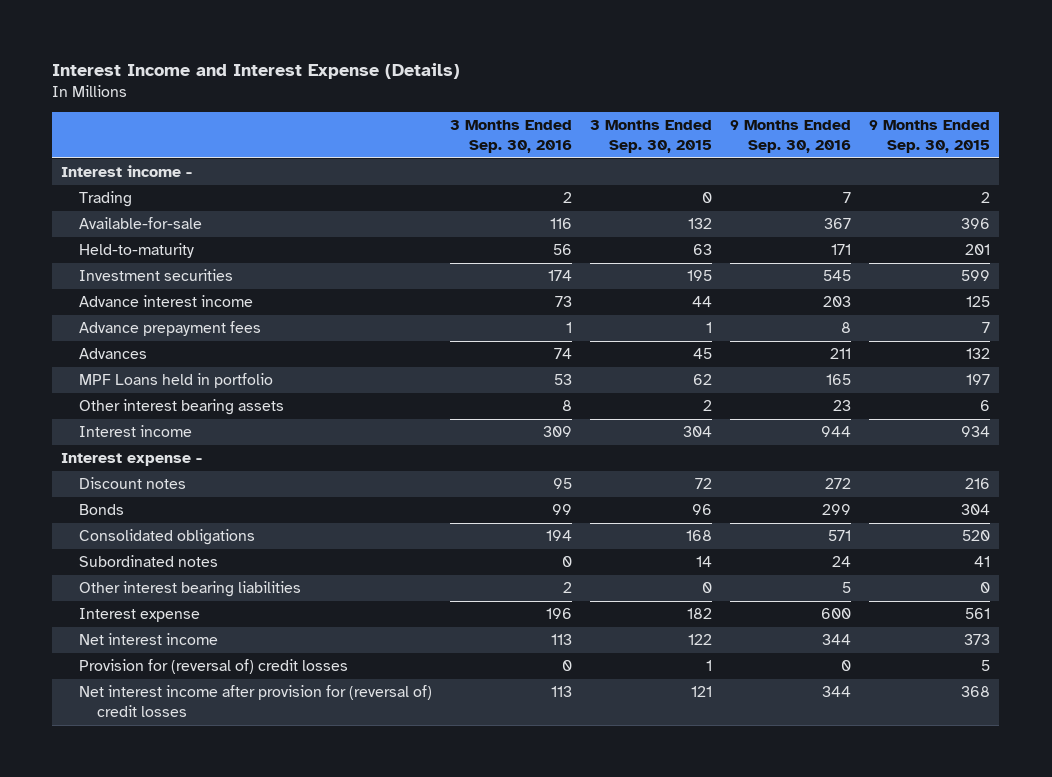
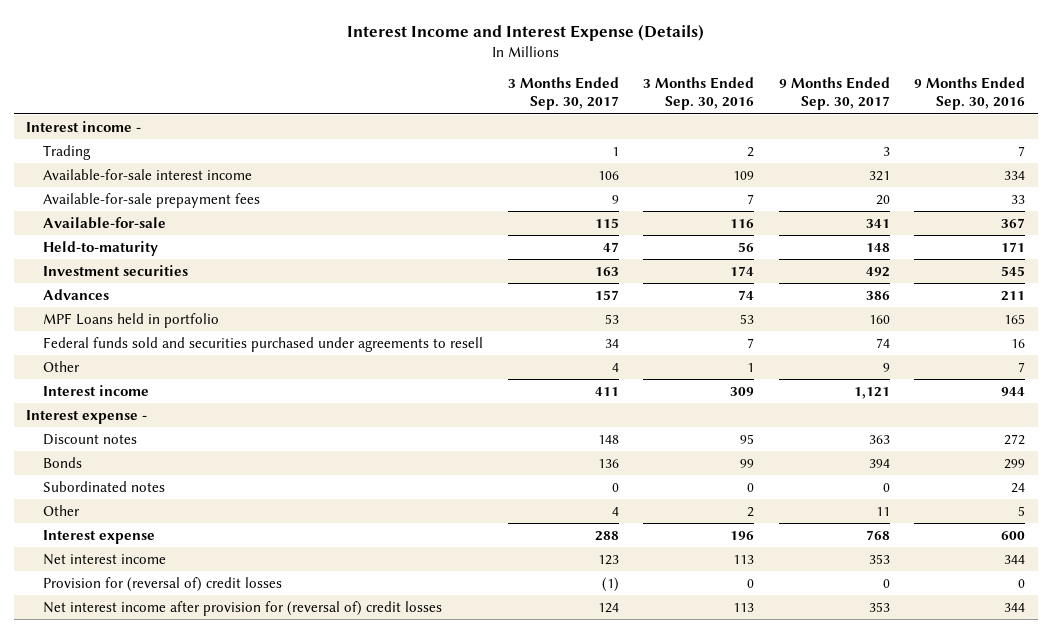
- | 3 Months Ended Sep. 30, 2016 | 3 Months Ended Sep. 30, 2015 | 9 Months Ended Sep. 30, 2016 | 9 Months Ended Sep. 30, 2015
+ | 3 Months Ended Sep. 30, 2017 | 3 Months Ended Sep. 30, 2016 | 9 Months Ended Sep. 30, 2017 | 9 Months Ended Sep. 30, 2016
+ Available-for-sale interest income | 106 | 109 | 321 | 334
+ Available-for-sale prepayment fees | 9 | 7 | 20 | 33
- Advance interest income | 73 | 44 | 203 | 125
- Advance prepayment fees | 1 | 1 | 8 | 7
- Other interest bearing assets | 8 | 2 | 23 | 6
+ Federal funds sold and securities purchased under agreements to resell | 34 | 7 | 74 | 16
+ Other | 4 | 1 | 9 | 7
- Consolidated obligations | 194 | 168 | 571 | 520
- Other interest bearing liabilities | 2 | 0 | 5 | 0
+ Other | 4 | 2 | 11 | 5

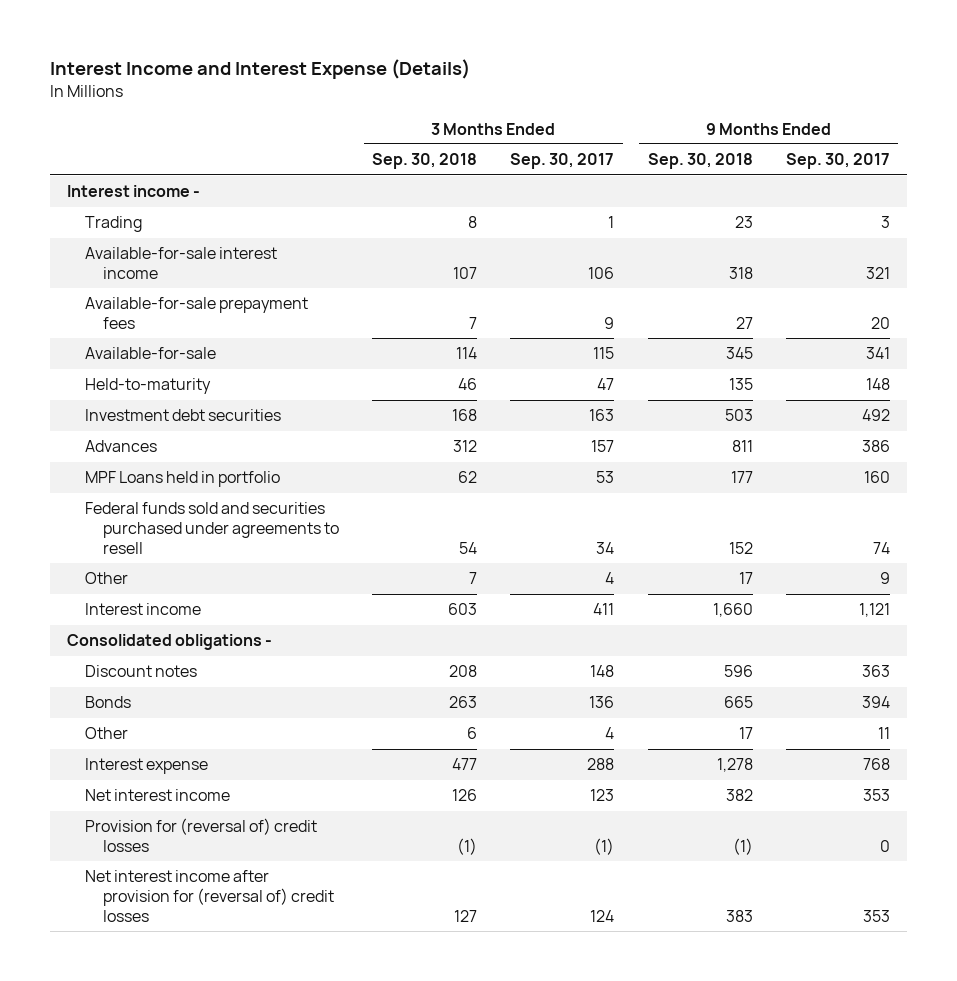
- | 3 Months Ended Sep. 30, 2017 | 3 Months Ended Sep. 30, 2016 | 9 Months Ended Sep. 30, 2017 | 9 Months Ended Sep. 30, 2016
+ | 3 Months Ended Sep. 30, 2018 | 3 Months Ended Sep. 30, 2017 | 9 Months Ended Sep. 30, 2018 | 9 Months Ended Sep. 30, 2017
- Investment securities | 163 | 174 | 492 | 545
+ Investment debt securities | 168 | 163 | 503 | 492
- Interest expense -
+ Consolidated obligations -
- Subordinated notes | 0 | 0 | 0 | 24

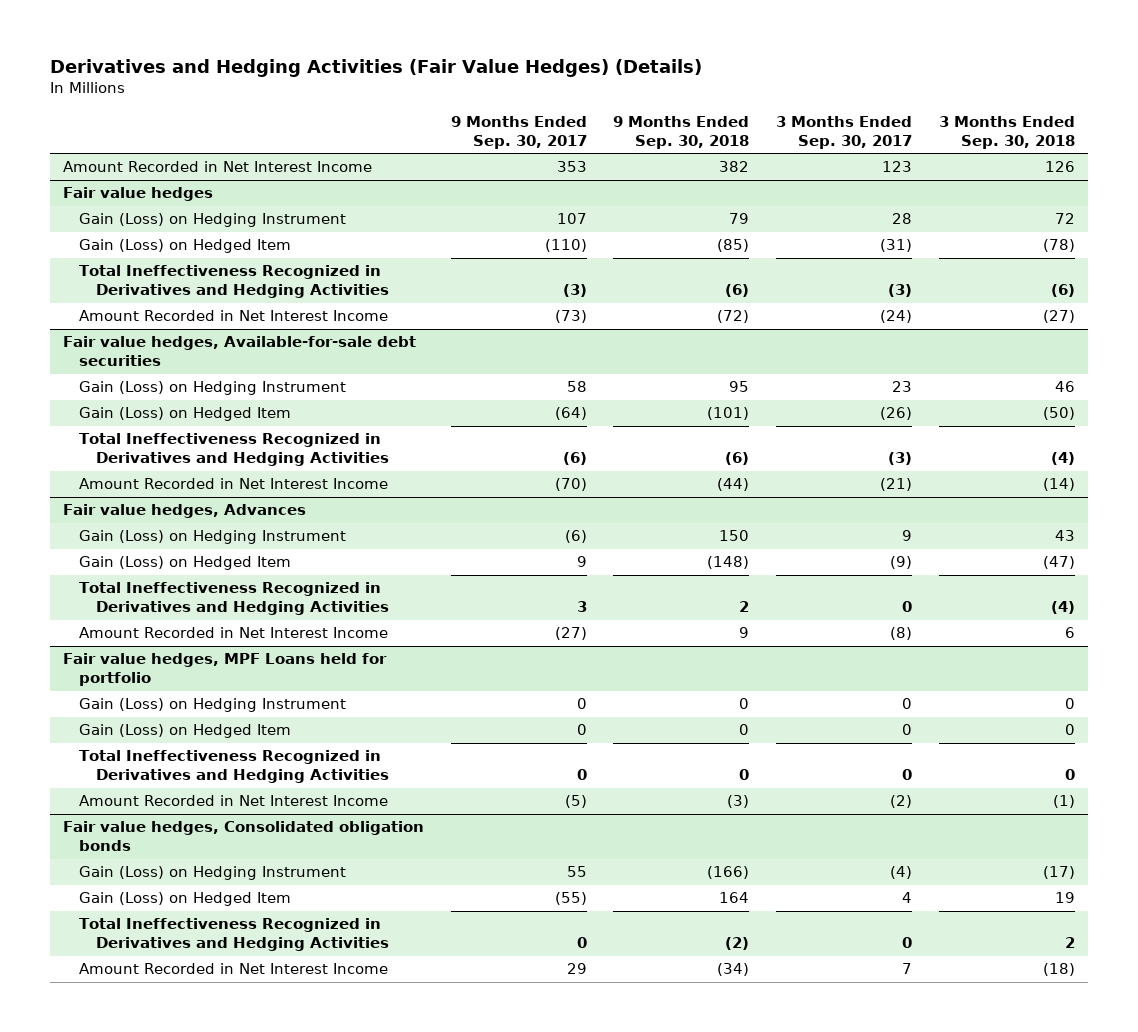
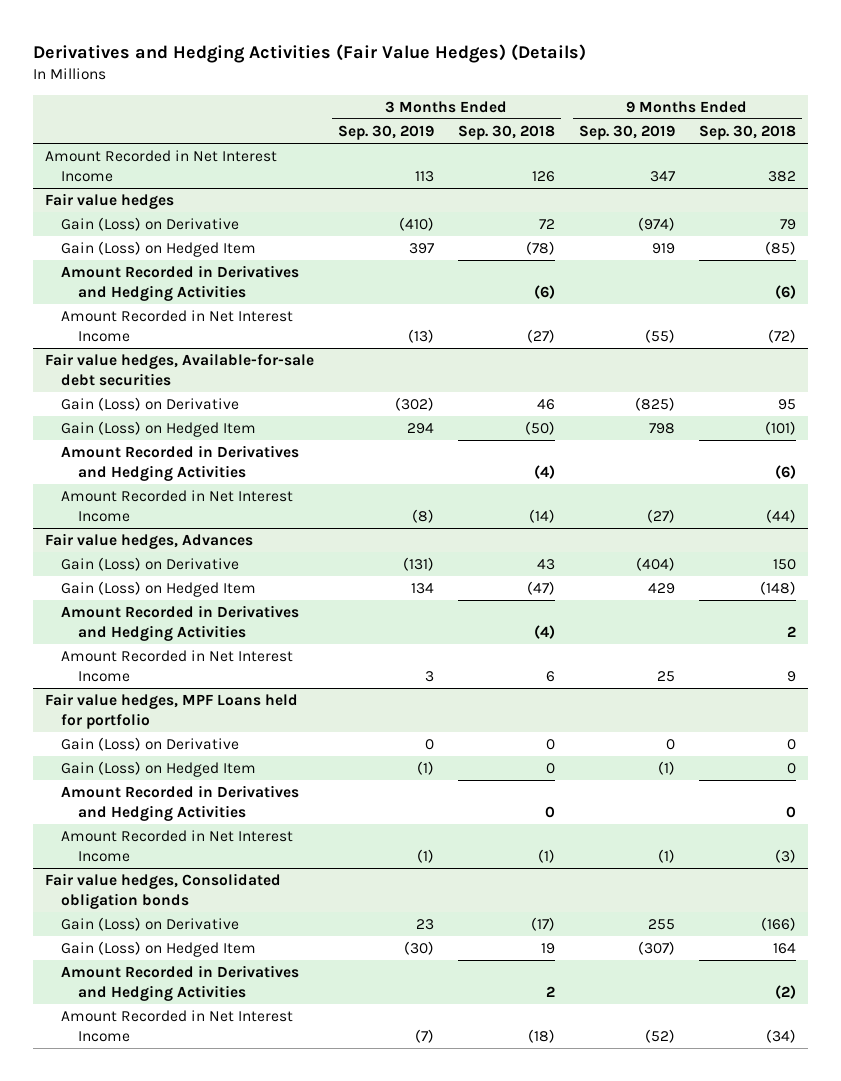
- | 9 Months Ended Sep. 30, 2017 | 9 Months Ended Sep. 30, 2018 | 3 Months Ended Sep. 30, 2017 | 3 Months Ended Sep. 30, 2018
+ | 3 Months Ended Sep. 30, 2019 | 3 Months Ended Sep. 30, 2018 | 9 Months Ended Sep. 30, 2019 | 9 Months Ended Sep. 30, 2018
@ Fair value hedges
- Gain (Loss) on Hedging Instrument | 107 | 79 | 28 | 72
+ Gain (Loss) on Derivative | (410) | 72 | (974) | 79
- Total Ineffectiveness Recognized in Derivatives and Hedging Activities | (3) | (6) | (3) | (6)
+ Amount Recorded in Derivatives and Hedging Activities | | (6) | | (6)
@ Fair value hedges, Available-for-sale debt securities
- Gain (Loss) on Hedging Instrument | 58 | 95 | 23 | 46
+ Gain (Loss) on Derivative | (302) | 46 | (825) | 95
- Total Ineffectiveness Recognized in Derivatives and Hedging Activities | (6) | (6) | (3) | (4)
+ Amount Recorded in Derivatives and Hedging Activities | | (4) | | (6)
@ Fair value hedges, Advances
- Gain (Loss) on Hedging Instrument | (6) | 150 | 9 | 43
+ Gain (Loss) on Derivative | (131) | 43 | (404) | 150
- Total Ineffectiveness Recognized in Derivatives and Hedging Activities | 3 | 2 | 0 | (4)
+ Amount Recorded in Derivatives and Hedging Activities | | (4) | | 2
@ Fair value hedges, MPF Loans held for portfolio
- Gain (Loss) on Hedging Instrument | 0 | 0 | 0 | 0
+ Gain (Loss) on Derivative | 0 | 0 | 0 | 0
- Total Ineffectiveness Recognized in Derivatives and Hedging Activities | 0 | 0 | 0 | 0
+ Amount Recorded in Derivatives and Hedging Activities | | 0 | | 0
@ Fair value hedges, Consolidated obligation bonds
- Gain (Loss) on Hedging Instrument | 55 | (166) | (4) | (17)
+ Gain (Loss) on Derivative | 23 | (17) | 255 | (166)
- Total Ineffectiveness Recognized in Derivatives and Hedging Activities | 0 | (2) | 0 | 2
+ Amount Recorded in Derivatives and Hedging Activities | | 2 | | (2)

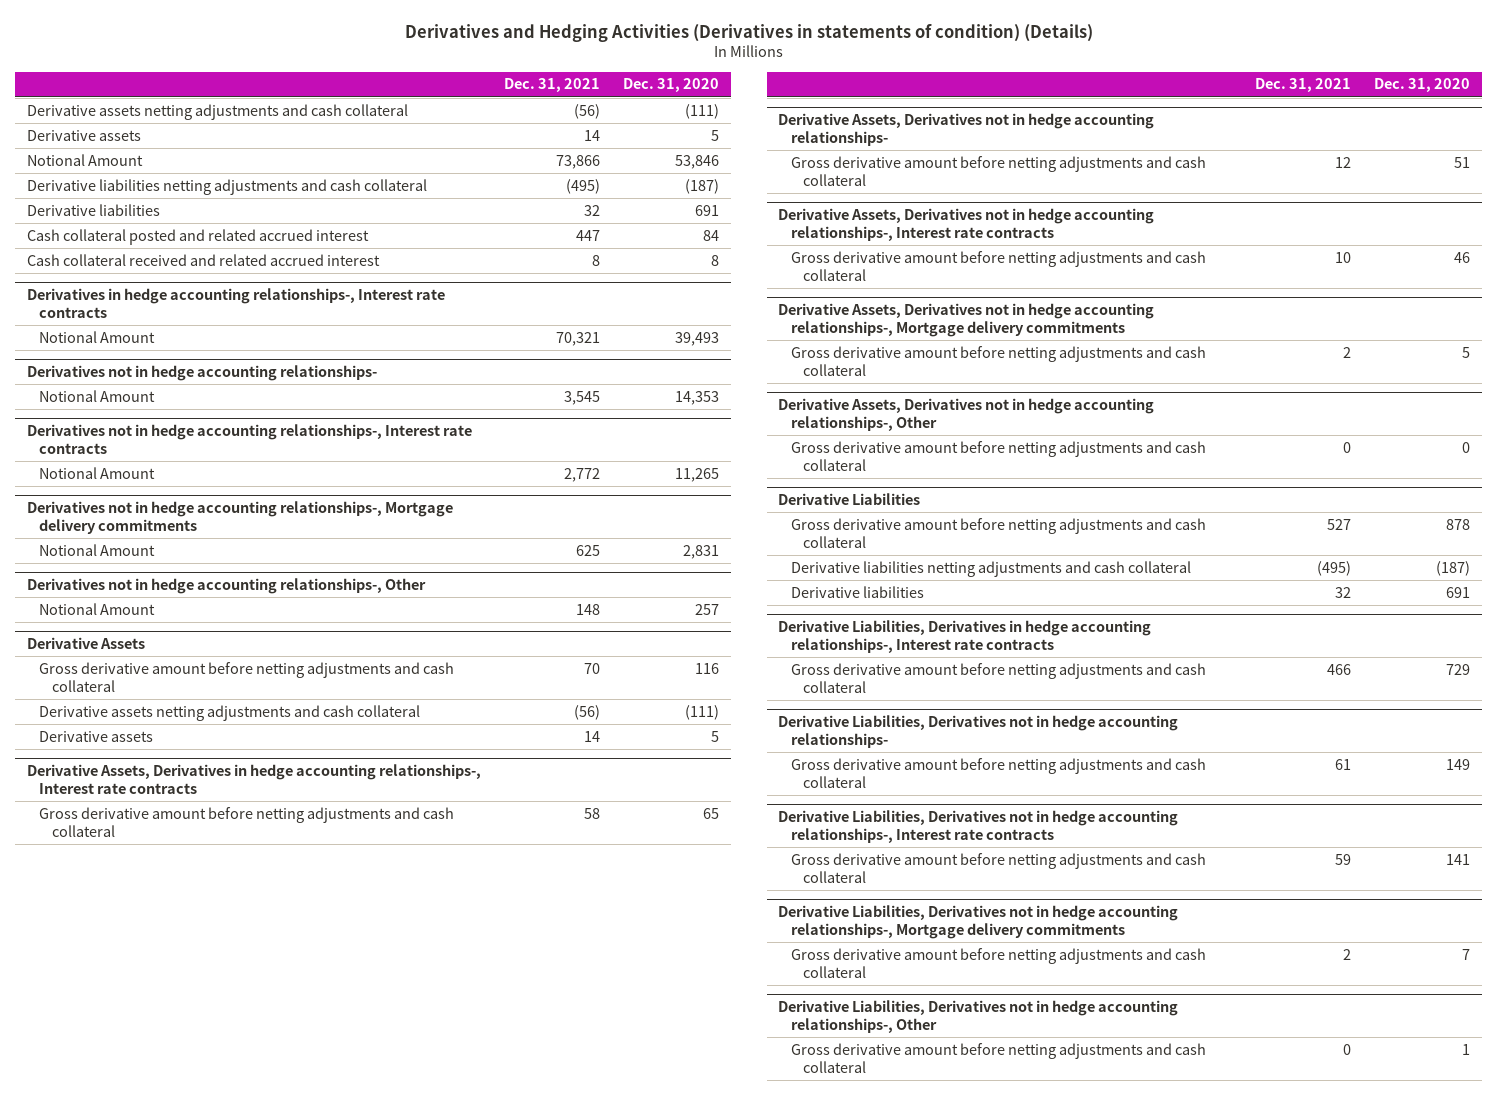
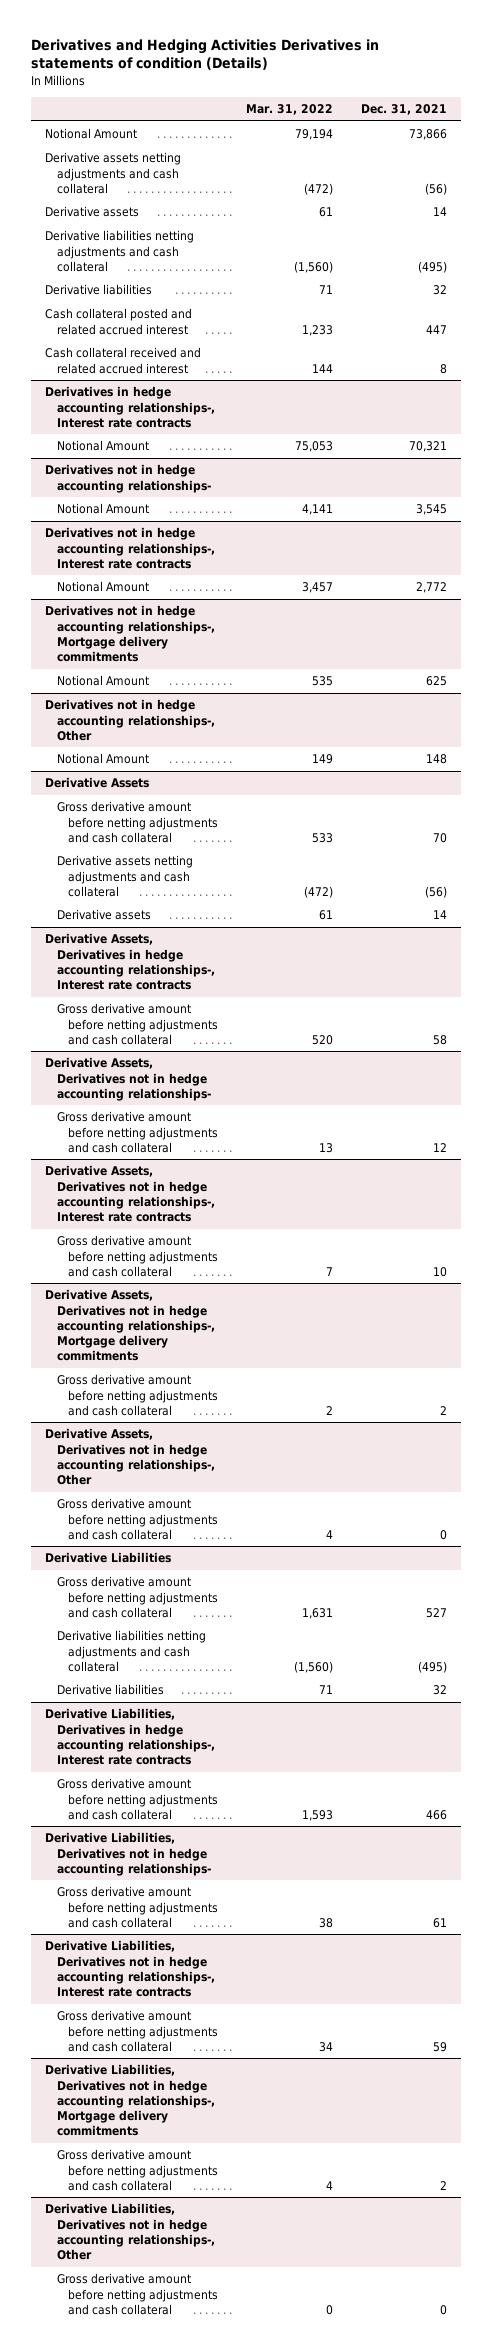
- Derivatives and Hedging Activities (Derivatives in statements of condition) (Details)
+ Derivatives and Hedging Activities Derivatives in statements of condition (Details)
- | Dec. 31, 2021 | Dec. 31, 2020
+ | Mar. 31, 2022 | Dec. 31, 2021
moved up: Notional Amount | 79,194 | 73,866

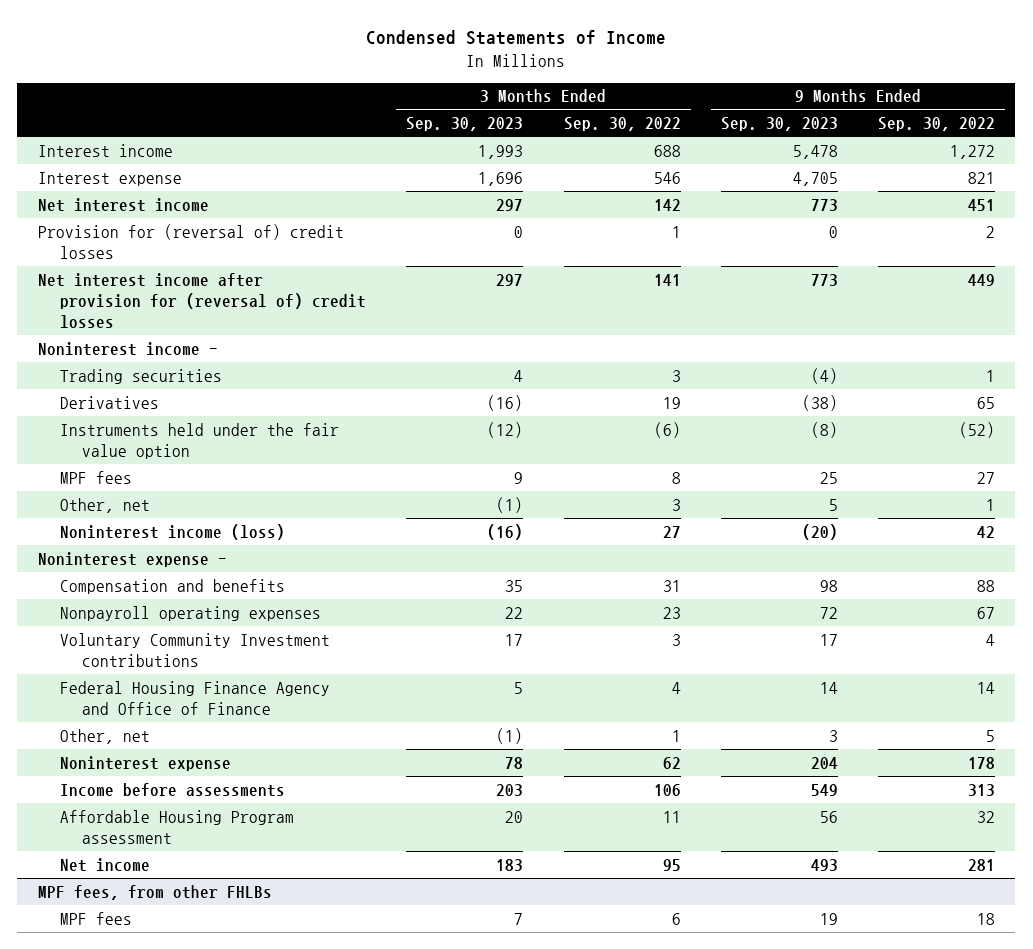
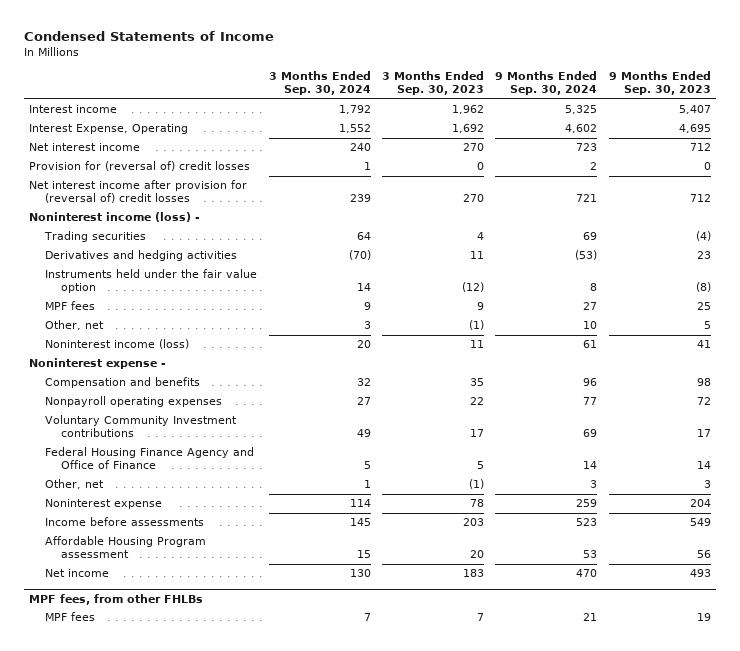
- | 3 Months Ended Sep. 30, 2023 | 3 Months Ended Sep. 30, 2022 | 9 Months Ended Sep. 30, 2023 | 9 Months Ended Sep. 30, 2022
+ | 3 Months Ended Sep. 30, 2024 | 3 Months Ended Sep. 30, 2023 | 9 Months Ended Sep. 30, 2024 | 9 Months Ended Sep. 30, 2023
- Interest income | 1,993 | 688 | 5,478 | 1,272
- Interest expense | 1,696 | 546 | 4,705 | 821
- Net interest income | 297 | 142 | 773 | 451
+ Interest income | 1,792 | 1,962 | 5,325 | 5,407
+ Interest Expense, Operating | 1,552 | 1,692 | 4,602 | 4,695
+ Net interest income | 240 | 270 | 723 | 712
- Net interest income after provision for (reversal of) credit losses | 297 | 141 | 773 | 449
- Noninterest income -
+ Net interest income after provision for (reversal of) credit losses | 239 | 270 | 721 | 712
+ Noninterest income (loss) -
- Derivatives | (16) | 19 | (38) | 65
+ Derivatives and hedging activities | (70) | 11 | (53) | 23
- Noninterest income (loss) | (16) | 27 | (20) | 42
+ Noninterest income (loss) | 20 | 11 | 61 | 41

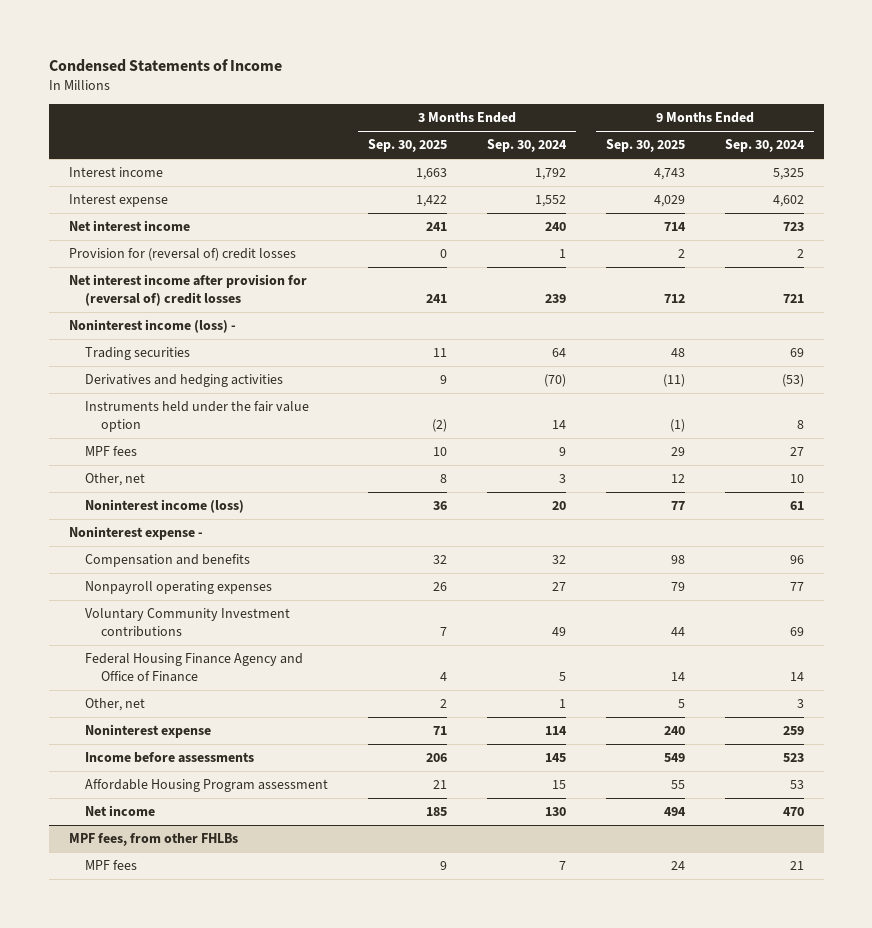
- | 3 Months Ended Sep. 30, 2024 | 3 Months Ended Sep. 30, 2023 | 9 Months Ended Sep. 30, 2024 | 9 Months Ended Sep. 30, 2023
+ | 3 Months Ended Sep. 30, 2025 | 3 Months Ended Sep. 30, 2024 | 9 Months Ended Sep. 30, 2025 | 9 Months Ended Sep. 30, 2024
- Interest Expense, Operating | 1,552 | 1,692 | 4,602 | 4,695
+ Interest expense | 1,422 | 1,552 | 4,029 | 4,602

